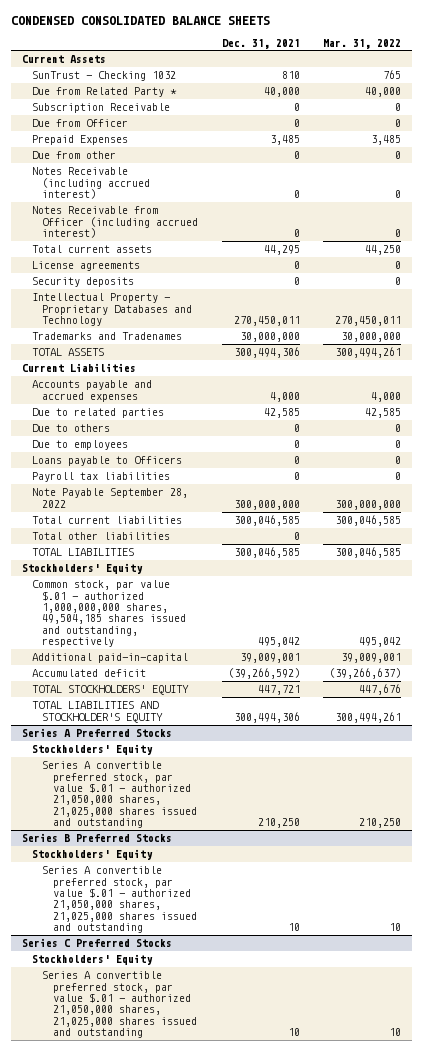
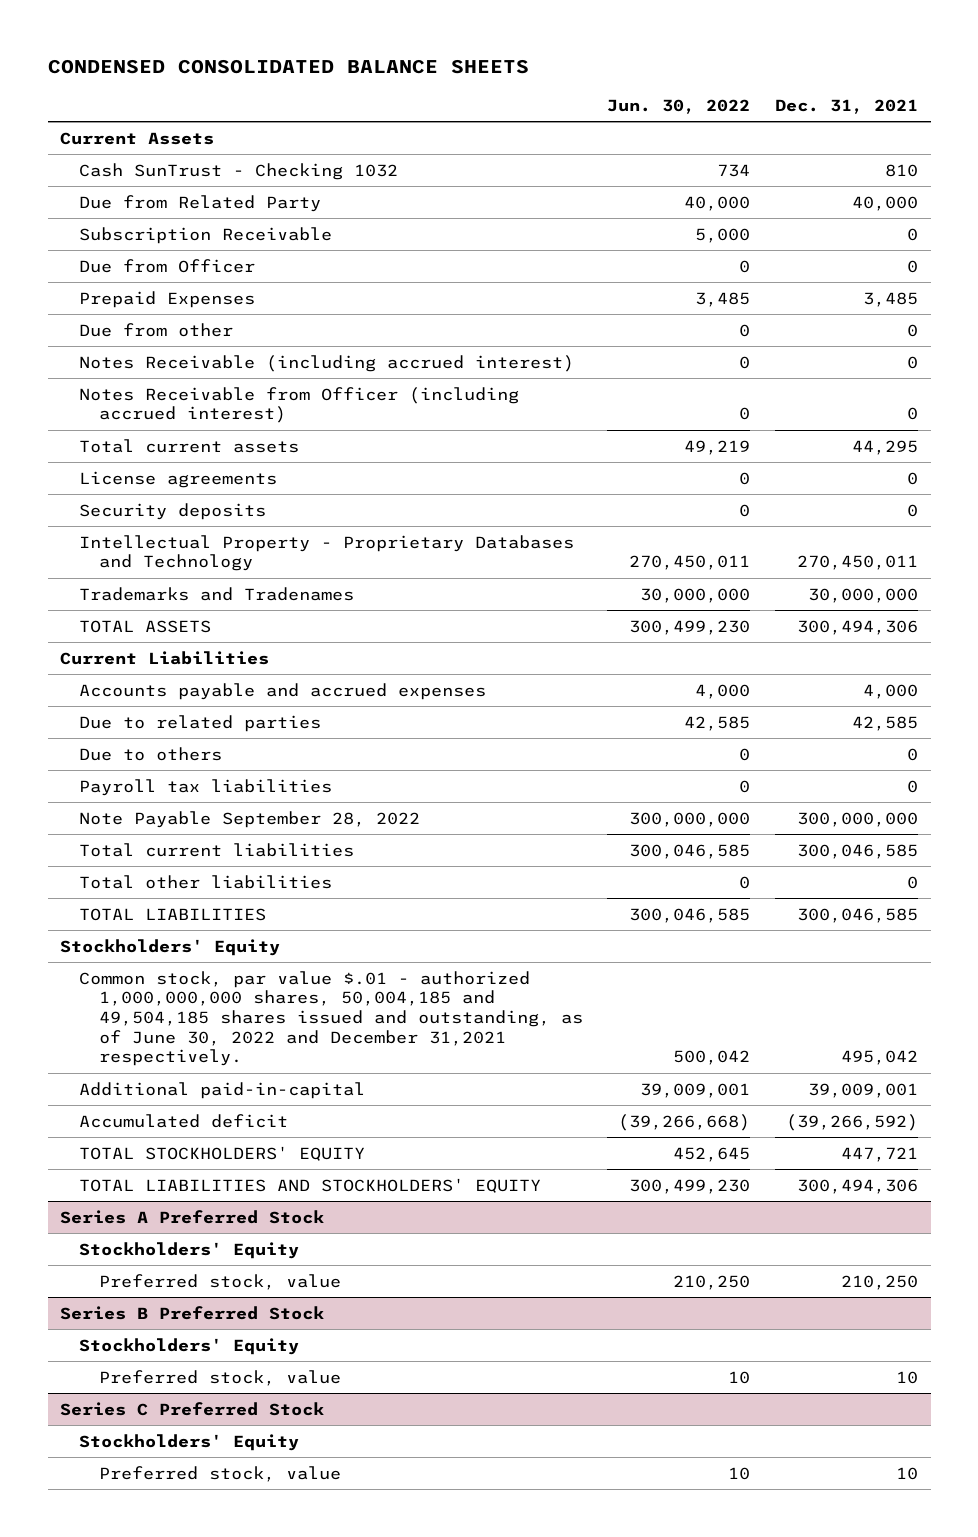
- | Dec. 31, 2021 | Mar. 31, 2022
+ | Jun. 30, 2022 | Dec. 31, 2021
- SunTrust - Checking 1032 | 810 | 765
- Due from Related Party * | 40,000 | 40,000
+ Cash SunTrust - Checking 1032 | 734 | 810
+ Due from Related Party | 40,000 | 40,000
- Due to employees | 0 | 0
- Loans payable to Officers | 0 | 0
- Common stock, par value $.01 - authorized 1,000,000,000 shares, 49,504,185 shares issued and outstanding, respectively | 495,042 | 495,042
+ Common stock, par value $.01 - authorized 1,000,000,000 shares, 50,004,185 and 49,504,185 shares issued and outstanding, as of June 30, 2022 and December 31,2021 respectively. | 500,042 | 495,042
- TOTAL LIABILITIES AND STOCKHOLDER'S EQUITY | 300,494,306 | 300,494,261
- Series A Preferred Stocks
+ TOTAL LIABILITIES AND STOCKHOLDERS' EQUITY | 300,499,230 | 300,494,306
+ Series A Preferred Stock
- Series A convertible preferred stock, par value $.01 - authorized 21,050,000 shares, 21,025,000 shares issued and outstanding | 210,250 | 210,250
- Series B Preferred Stocks
+ Preferred stock, value | 210,250 | 210,250
+ Series B Preferred Stock
- Series A convertible preferred stock, par value $.01 - authorized 21,050,000 shares, 21,025,000 shares issued and outstanding | 10 | 10
- Series C Preferred Stocks
+ Preferred stock, value | 10 | 10
+ Series C Preferred Stock
- Series A convertible preferred stock, par value $.01 - authorized 21,050,000 shares, 21,025,000 shares issued and outstanding | 10 | 10
+ Preferred stock, value | 10 | 10

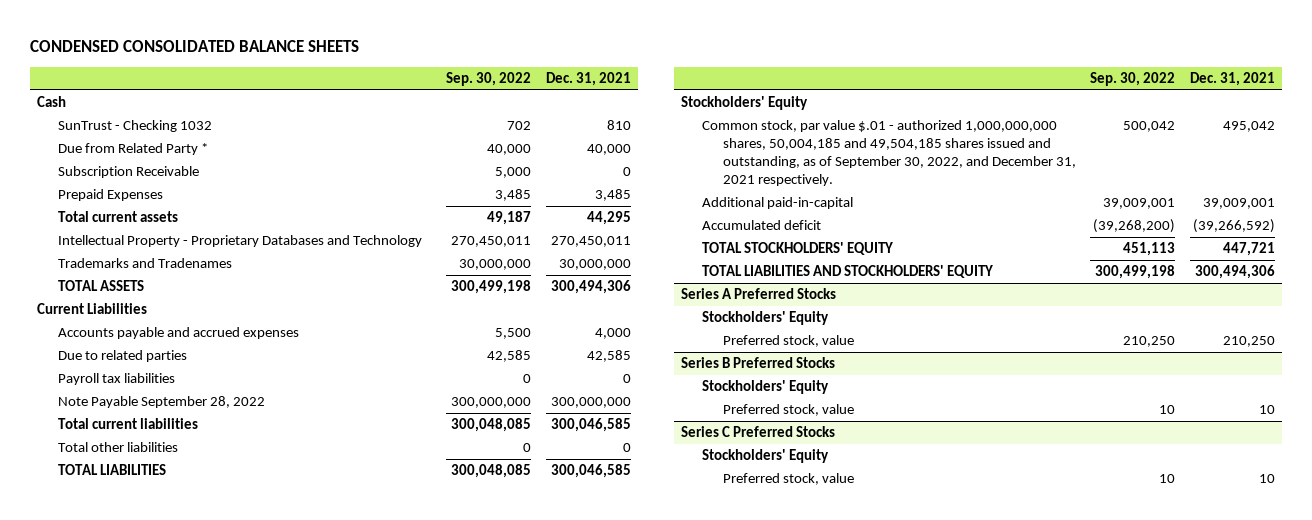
- | Jun. 30, 2022 | Dec. 31, 2021
+ | Sep. 30, 2022 | Dec. 31, 2021
- Current Assets
- Cash SunTrust - Checking 1032 | 734 | 810
- Due from Related Party | 40,000 | 40,000
+ Cash
+ SunTrust - Checking 1032 | 702 | 810
+ Due from Related Party * | 40,000 | 40,000
- Due from Officer | 0 | 0
- Due from other | 0 | 0
- Notes Receivable (including accrued interest) | 0 | 0
- Notes Receivable from Officer (including accrued interest) | 0 | 0
- License agreements | 0 | 0
- Security deposits | 0 | 0
- Due to others | 0 | 0
- Common stock, par value $.01 - authorized 1,000,000,000 shares, 50,004,185 and 49,504,185 shares issued and outstanding, as of June 30, 2022 and December 31,2021 respectively. | 500,042 | 495,042
+ Common stock, par value $.01 - authorized 1,000,000,000 shares, 50,004,185 and 49,504,185 shares issued and outstanding, as of September 30, 2022, and December 31, 2021 respectively. | 500,042 | 495,042
- Series A Preferred Stock
+ Series A Preferred Stocks
- Series B Preferred Stock
+ Series B Preferred Stocks
- Series C Preferred Stock
+ Series C Preferred Stocks

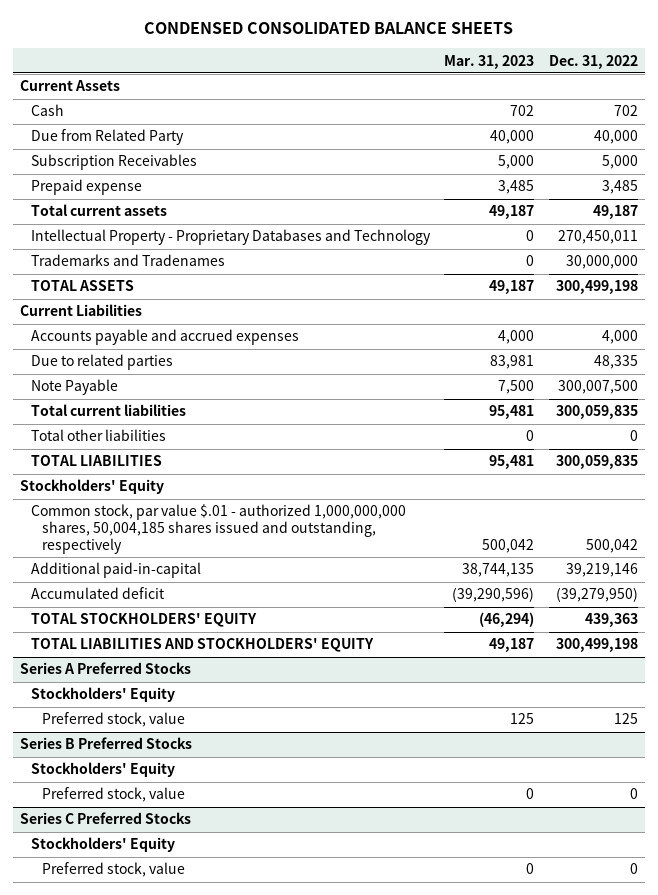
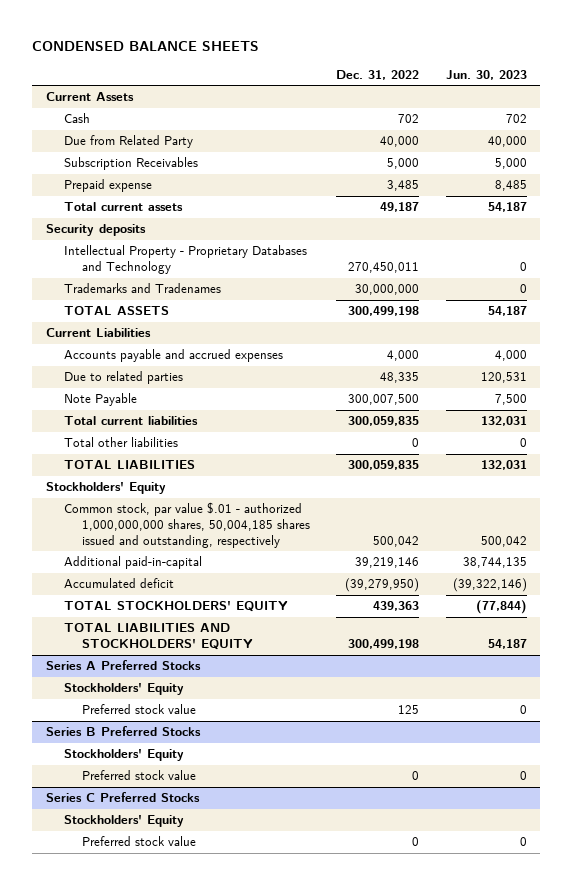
- CONDENSED CONSOLIDATED BALANCE SHEETS
+ CONDENSED BALANCE SHEETS
- | Mar. 31, 2023 | Dec. 31, 2022
+ | Dec. 31, 2022 | Jun. 30, 2023
+ Security deposits
@ Series A Preferred Stocks
- Preferred stock, value | 125 | 125
+ Preferred stock value | 125 | 0
@ Series B Preferred Stocks
- Preferred stock, value | 0 | 0
+ Preferred stock value | 0 | 0
@ Series C Preferred Stocks
- Preferred stock, value | 0 | 0
+ Preferred stock value | 0 | 0

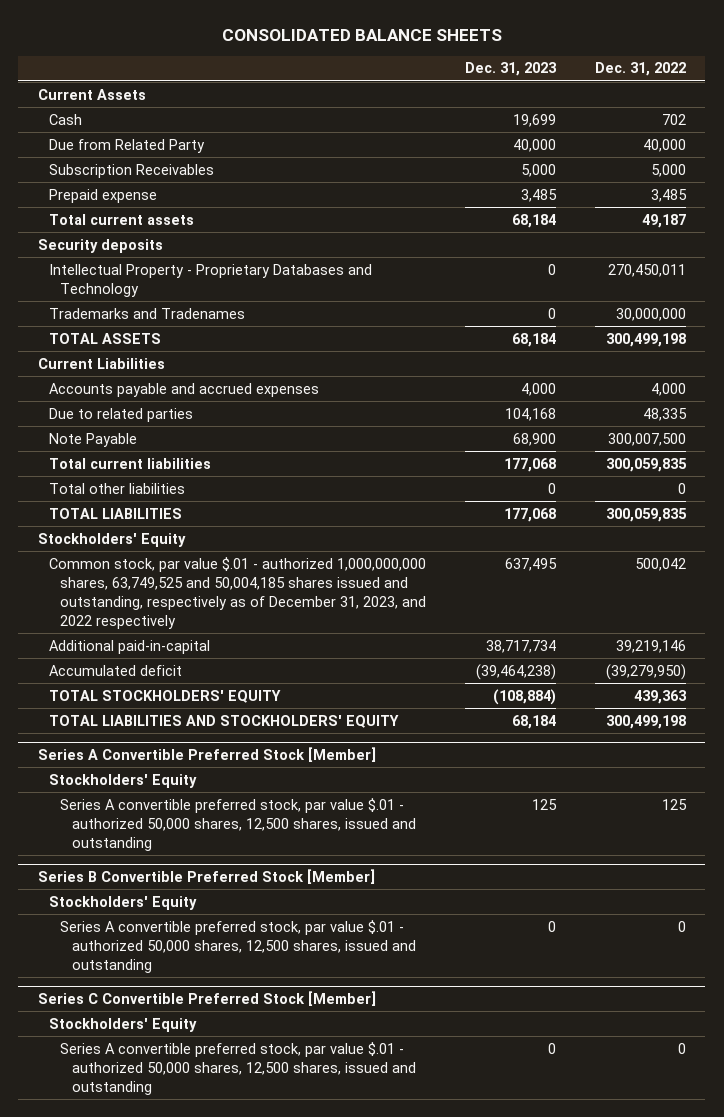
- CONDENSED BALANCE SHEETS
+ CONSOLIDATED BALANCE SHEETS
- | Dec. 31, 2022 | Jun. 30, 2023
+ | Dec. 31, 2023 | Dec. 31, 2022
- Common stock, par value $.01 - authorized 1,000,000,000 shares, 50,004,185 shares issued and outstanding, respectively | 500,042 | 500,042
+ Common stock, par value $.01 - authorized 1,000,000,000 shares, 63,749,525 and 50,004,185 shares issued and outstanding, respectively as of December 31, 2023, and 2022 respectively | 637,495 | 500,042
- Series A Preferred Stocks
+ Series A Convertible Preferred Stock [Member]
- Preferred stock value | 125 | 0
- Series B Preferred Stocks
+ Series A convertible preferred stock, par value $.01 - authorized 50,000 shares, 12,500 shares, issued and outstanding | 125 | 125
+ Series B Convertible Preferred Stock [Member]
- Preferred stock value | 0 | 0
- Series C Preferred Stocks
+ Series A convertible preferred stock, par value $.01 - authorized 50,000 shares, 12,500 shares, issued and outstanding | 0 | 0
+ Series C Convertible Preferred Stock [Member]
- Preferred stock value | 0 | 0
+ Series A convertible preferred stock, par value $.01 - authorized 50,000 shares, 12,500 shares, issued and outstanding | 0 | 0

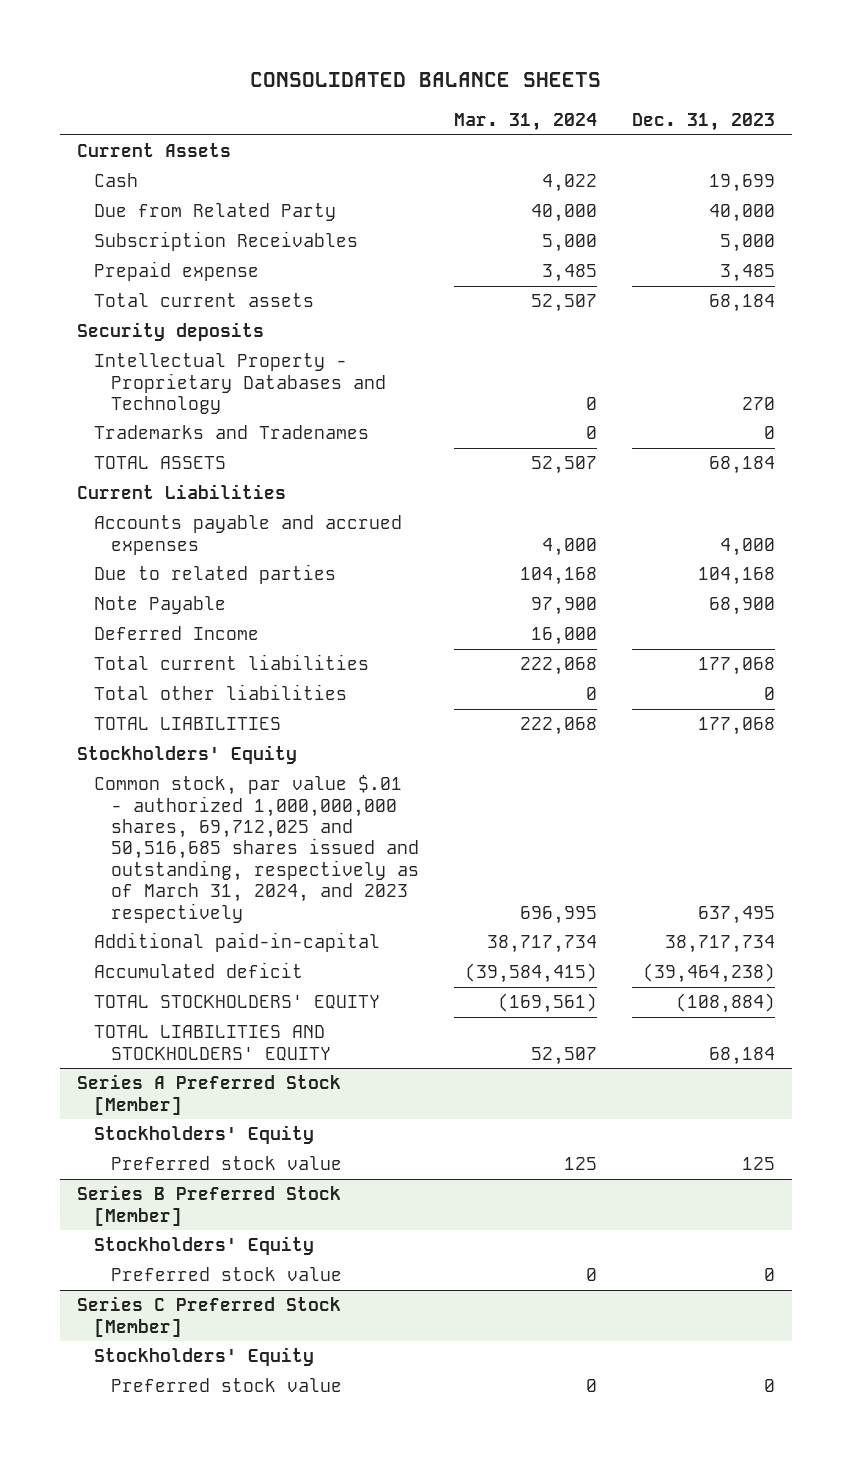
- | Dec. 31, 2023 | Dec. 31, 2022
+ | Mar. 31, 2024 | Dec. 31, 2023
- Intellectual Property - Proprietary Databases and Technology | 0 | 270,450,011
+ Intellectual Property - Proprietary Databases and Technology | 0 | 270
+ Deferred Income | 16,000 |
- Common stock, par value $.01 - authorized 1,000,000,000 shares, 63,749,525 and 50,004,185 shares issued and outstanding, respectively as of December 31, 2023, and 2022 respectively | 637,495 | 500,042
+ Common stock, par value $.01 - authorized 1,000,000,000 shares, 69,712,025 and 50,516,685 shares issued and outstanding, respectively as of March 31, 2024, and 2023 respectively | 696,995 | 637,495
- Series A Convertible Preferred Stock [Member]
+ Series A Preferred Stock [Member]
- Series A convertible preferred stock, par value $.01 - authorized 50,000 shares, 12,500 shares, issued and outstanding | 125 | 125
- Series B Convertible Preferred Stock [Member]
+ Preferred stock value | 125 | 125
+ Series B Preferred Stock [Member]
- Series A convertible preferred stock, par value $.01 - authorized 50,000 shares, 12,500 shares, issued and outstanding | 0 | 0
- Series C Convertible Preferred Stock [Member]
+ Preferred stock value | 0 | 0
+ Series C Preferred Stock [Member]
- Series A convertible preferred stock, par value $.01 - authorized 50,000 shares, 12,500 shares, issued and outstanding | 0 | 0
+ Preferred stock value | 0 | 0

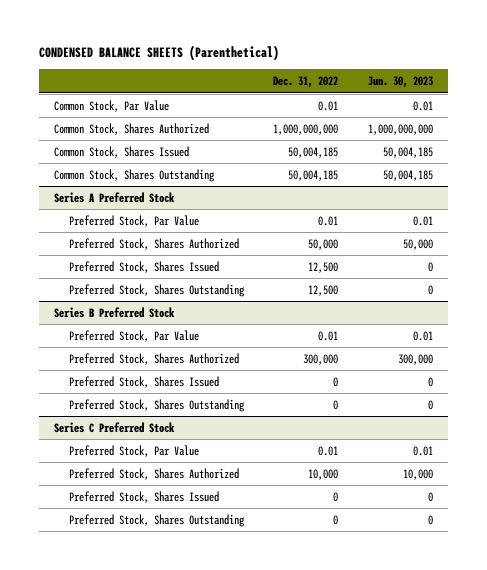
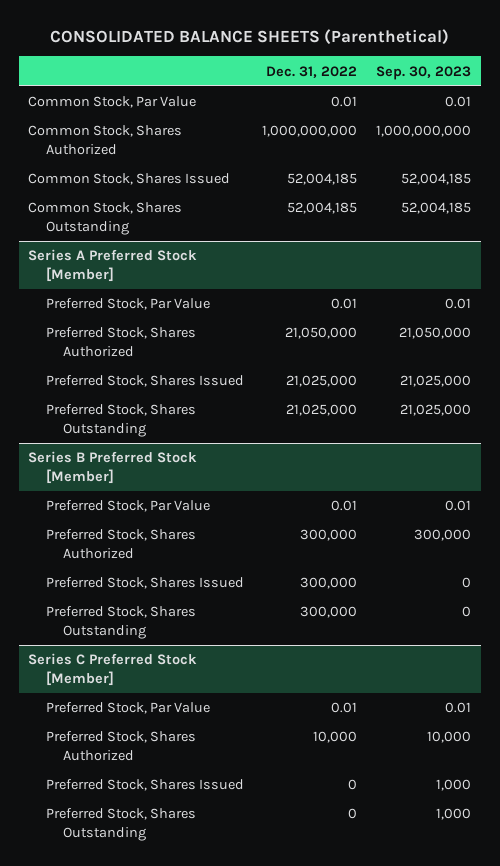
- CONDENSED BALANCE SHEETS (Parenthetical)
+ CONSOLIDATED BALANCE SHEETS (Parenthetical)
- | Dec. 31, 2022 | Jun. 30, 2023
+ | Dec. 31, 2022 | Sep. 30, 2023
- Common Stock, Shares Issued | 50,004,185 | 50,004,185
- Common Stock, Shares Outstanding | 50,004,185 | 50,004,185
- Series A Preferred Stock
+ Common Stock, Shares Issued | 52,004,185 | 52,004,185
+ Common Stock, Shares Outstanding | 52,004,185 | 52,004,185
+ Series A Preferred Stock [Member]
- Preferred Stock, Shares Authorized | 50,000 | 50,000
- Preferred Stock, Shares Issued | 12,500 | 0
- Preferred Stock, Shares Outstanding | 12,500 | 0
- Series B Preferred Stock
+ Preferred Stock, Shares Authorized | 21,050,000 | 21,050,000
+ Preferred Stock, Shares Issued | 21,025,000 | 21,025,000
+ Preferred Stock, Shares Outstanding | 21,025,000 | 21,025,000
+ Series B Preferred Stock [Member]
- Preferred Stock, Shares Issued | 0 | 0
- Preferred Stock, Shares Outstanding | 0 | 0
- Series C Preferred Stock
+ Preferred Stock, Shares Issued | 300,000 | 0
+ Preferred Stock, Shares Outstanding | 300,000 | 0
+ Series C Preferred Stock [Member]

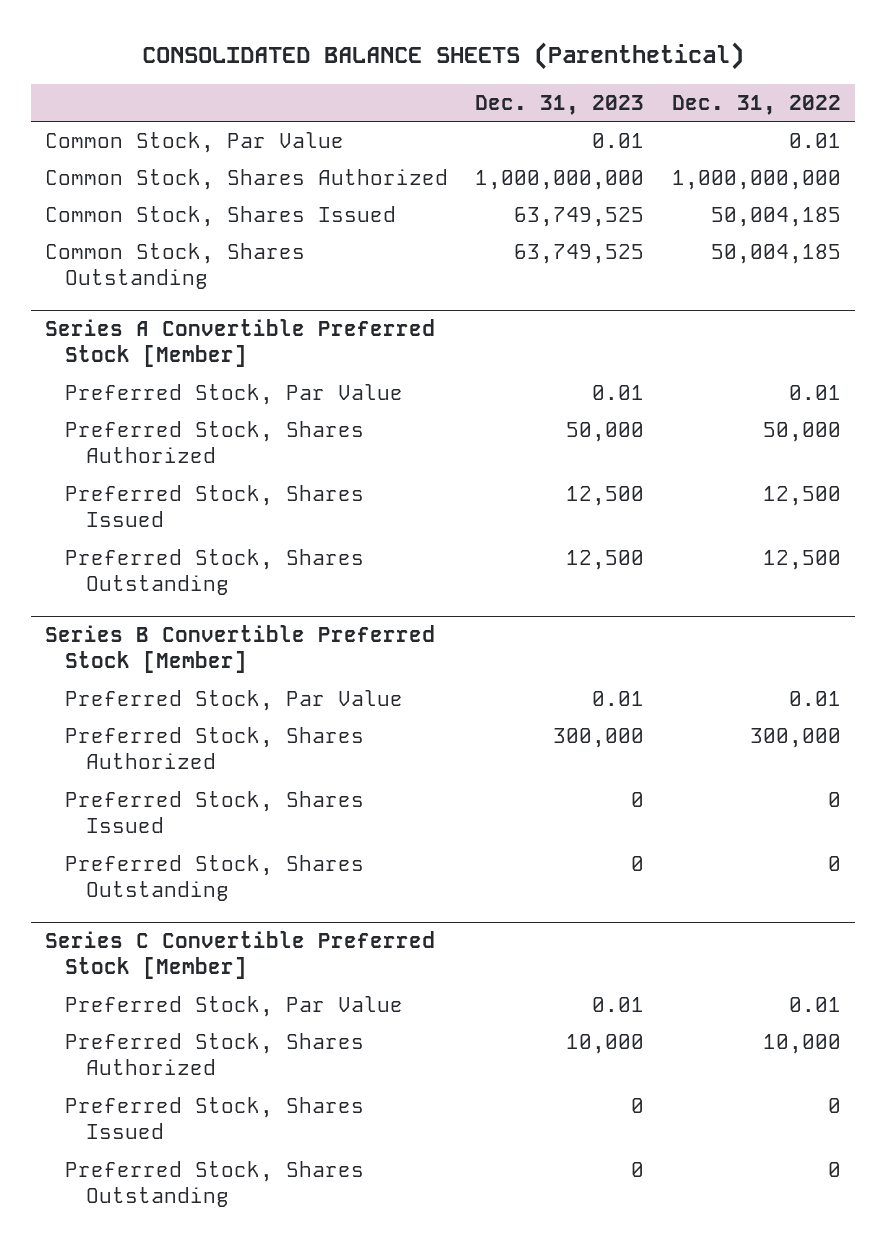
- | Dec. 31, 2022 | Sep. 30, 2023
+ | Dec. 31, 2023 | Dec. 31, 2022
- Common Stock, Shares Issued | 52,004,185 | 52,004,185
- Common Stock, Shares Outstanding | 52,004,185 | 52,004,185
- Series A Preferred Stock [Member]
+ Common Stock, Shares Issued | 63,749,525 | 50,004,185
+ Common Stock, Shares Outstanding | 63,749,525 | 50,004,185
+ Series A Convertible Preferred Stock [Member]
- Preferred Stock, Shares Authorized | 21,050,000 | 21,050,000
- Preferred Stock, Shares Issued | 21,025,000 | 21,025,000
- Preferred Stock, Shares Outstanding | 21,025,000 | 21,025,000
- Series B Preferred Stock [Member]
+ Preferred Stock, Shares Authorized | 50,000 | 50,000
+ Preferred Stock, Shares Issued | 12,500 | 12,500
+ Preferred Stock, Shares Outstanding | 12,500 | 12,500
+ Series B Convertible Preferred Stock [Member]
- Preferred Stock, Shares Issued | 300,000 | 0
- Preferred Stock, Shares Outstanding | 300,000 | 0
- Series C Preferred Stock [Member]
+ Preferred Stock, Shares Issued | 0 | 0
+ Preferred Stock, Shares Outstanding | 0 | 0
+ Series C Convertible Preferred Stock [Member]

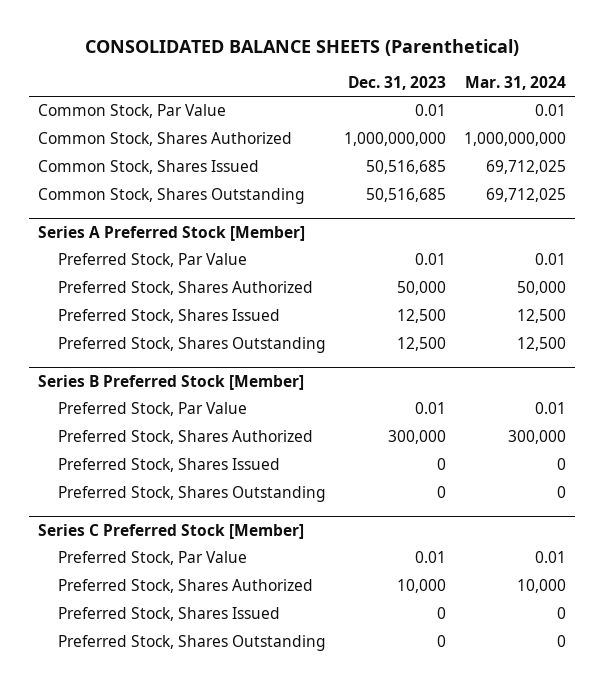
- | Dec. 31, 2023 | Dec. 31, 2022
+ | Dec. 31, 2023 | Mar. 31, 2024
- Common Stock, Shares Issued | 63,749,525 | 50,004,185
- Common Stock, Shares Outstanding | 63,749,525 | 50,004,185
- Series A Convertible Preferred Stock [Member]
+ Common Stock, Shares Issued | 50,516,685 | 69,712,025
+ Common Stock, Shares Outstanding | 50,516,685 | 69,712,025
+ Series A Preferred Stock [Member]
- Series B Convertible Preferred Stock [Member]
+ Series B Preferred Stock [Member]
- Series C Convertible Preferred Stock [Member]
+ Series C Preferred Stock [Member]

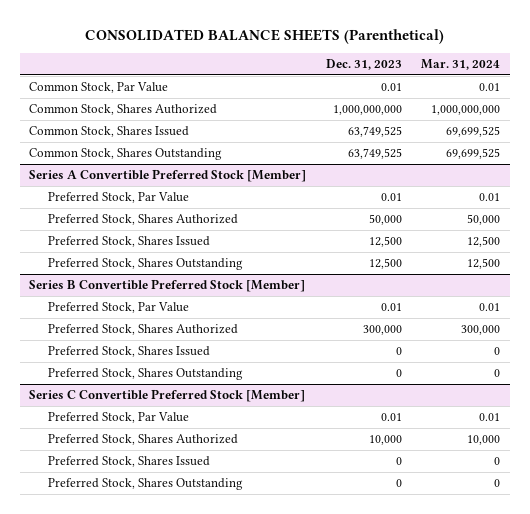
- Common Stock, Shares Issued | 50,516,685 | 69,712,025
- Common Stock, Shares Outstanding | 50,516,685 | 69,712,025
- Series A Preferred Stock [Member]
+ Common Stock, Shares Issued | 63,749,525 | 69,699,525
+ Common Stock, Shares Outstanding | 63,749,525 | 69,699,525
+ Series A Convertible Preferred Stock [Member]
- Series B Preferred Stock [Member]
+ Series B Convertible Preferred Stock [Member]
- Series C Preferred Stock [Member]
+ Series C Convertible Preferred Stock [Member]

